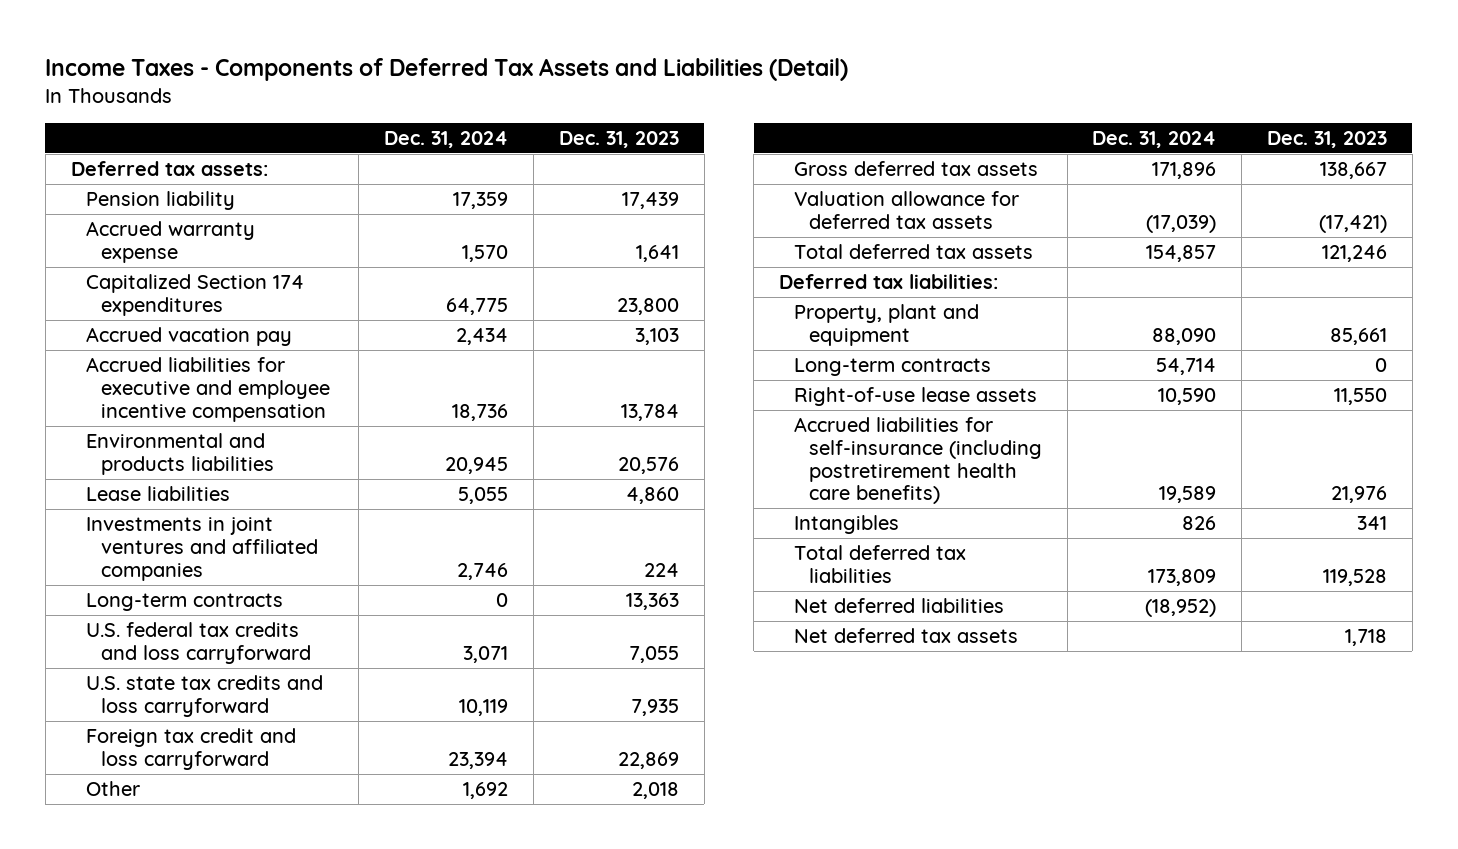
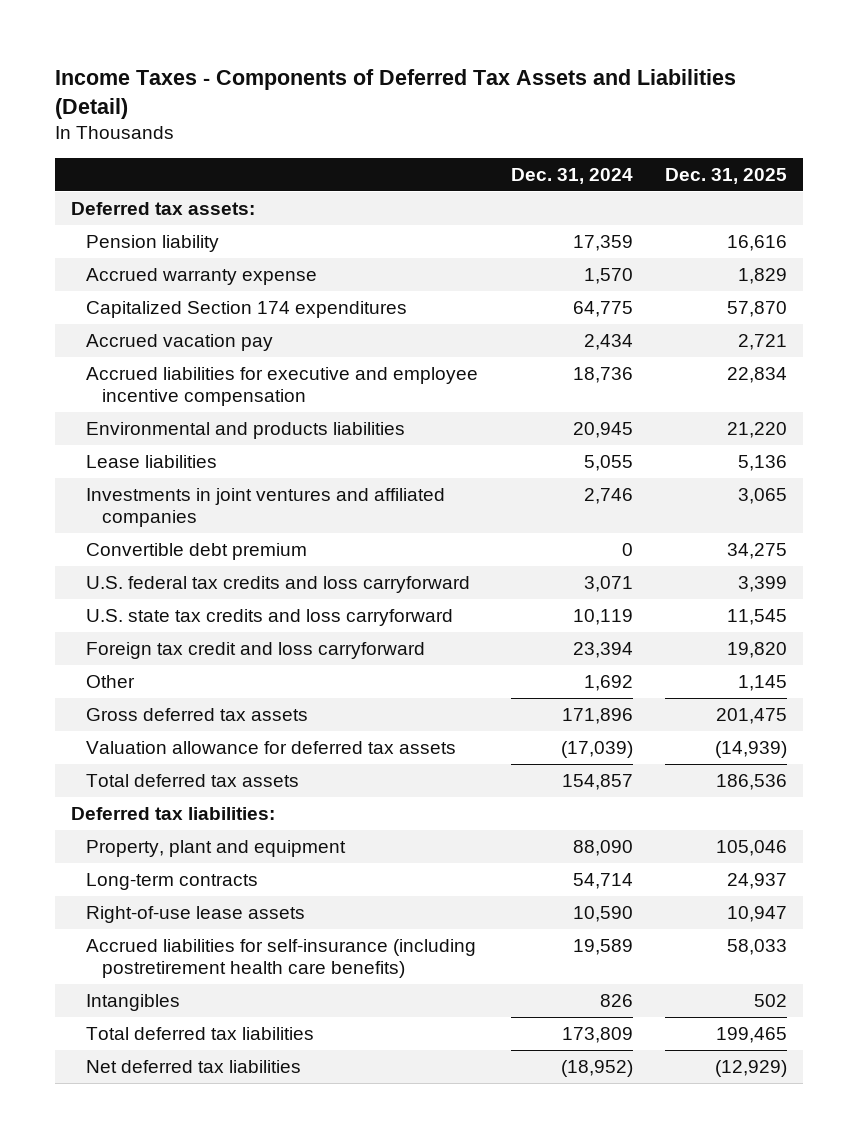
- | Dec. 31, 2024 | Dec. 31, 2023
+ | Dec. 31, 2024 | Dec. 31, 2025
- Long-term contracts | 0 | 13,363
+ Convertible debt premium | 0 | 34,275
- Net deferred liabilities | (18,952) |
- Net deferred tax assets | | 1,718
+ Net deferred tax liabilities | (18,952) | (12,929)

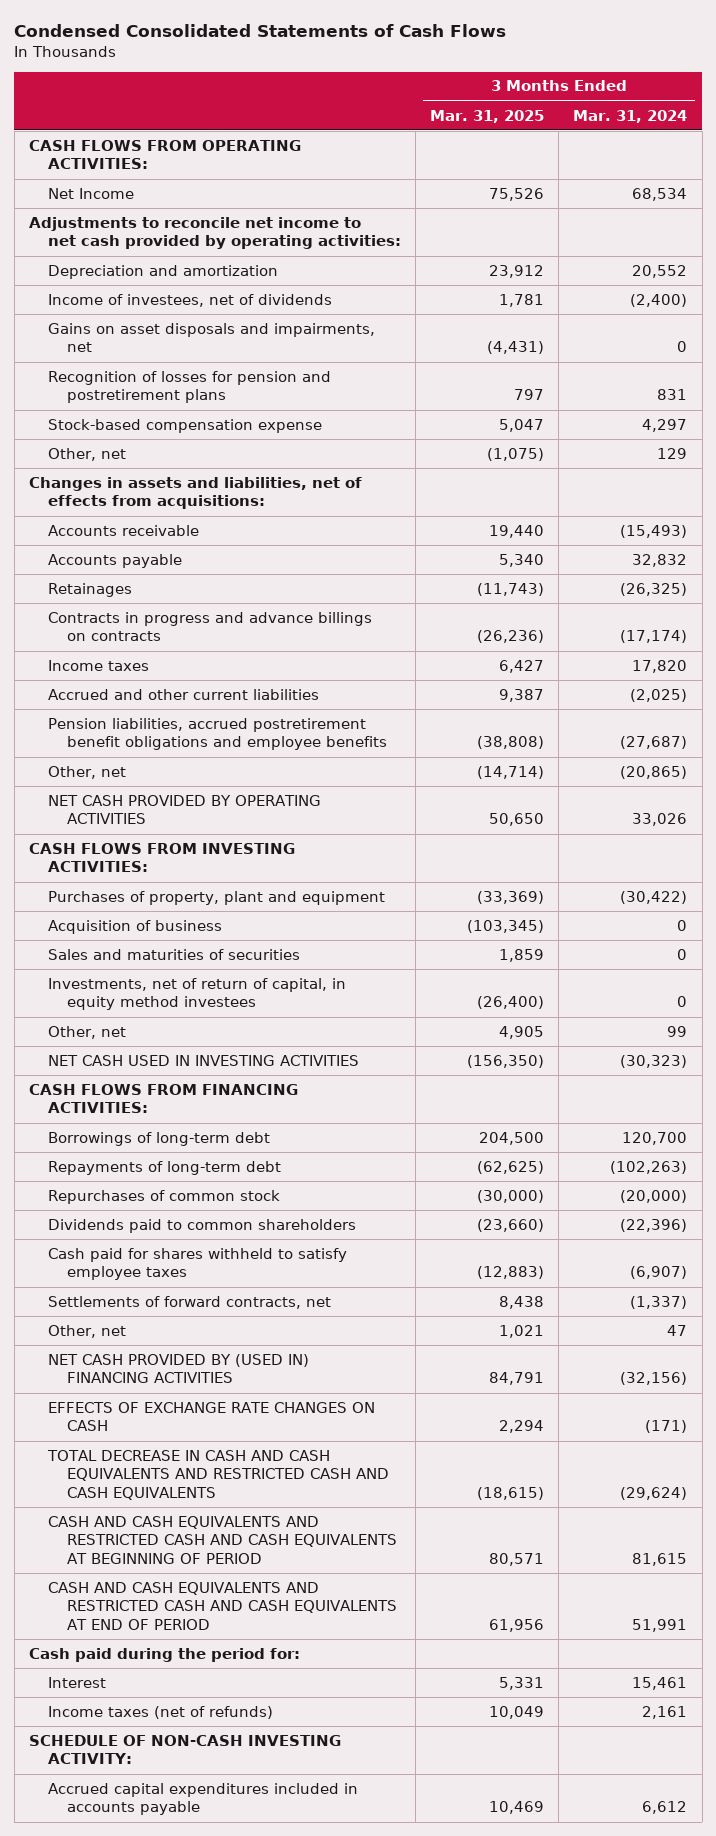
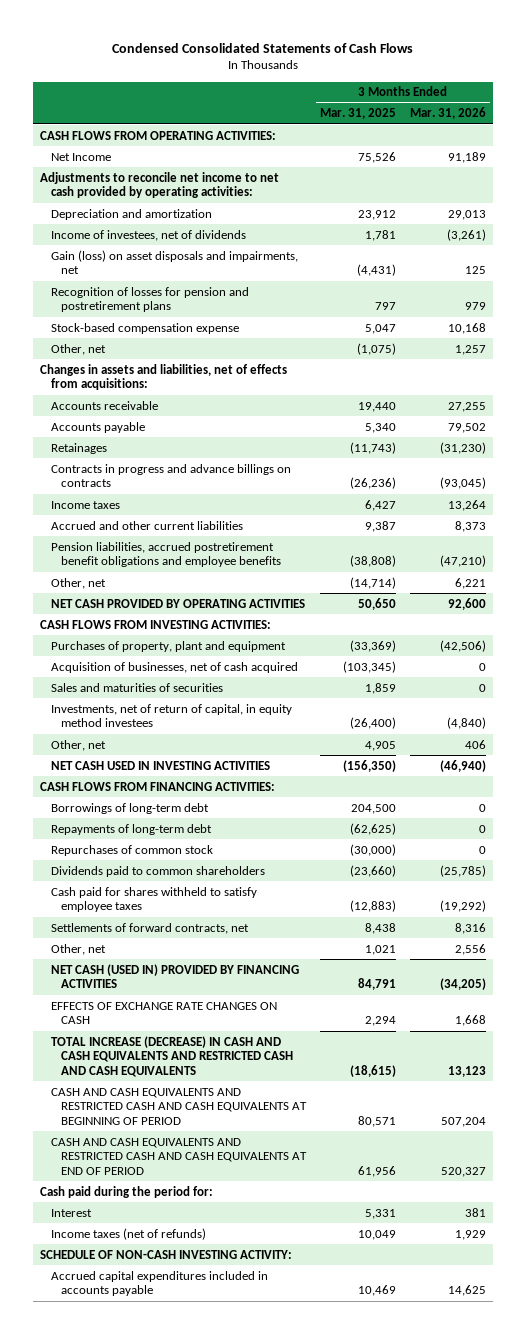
- | 3 Months Ended Mar. 31, 2025 | 3 Months Ended Mar. 31, 2024
+ | 3 Months Ended Mar. 31, 2025 | 3 Months Ended Mar. 31, 2026
- Gains on asset disposals and impairments, net | (4,431) | 0
+ Gain (loss) on asset disposals and impairments, net | (4,431) | 125
- Acquisition of business | (103,345) | 0
+ Acquisition of businesses, net of cash acquired | (103,345) | 0
- NET CASH PROVIDED BY (USED IN) FINANCING ACTIVITIES | 84,791 | (32,156)
+ NET CASH (USED IN) PROVIDED BY FINANCING ACTIVITIES | 84,791 | (34,205)
- TOTAL DECREASE IN CASH AND CASH EQUIVALENTS AND RESTRICTED CASH AND CASH EQUIVALENTS | (18,615) | (29,624)
+ TOTAL INCREASE (DECREASE) IN CASH AND CASH EQUIVALENTS AND RESTRICTED CASH AND CASH EQUIVALENTS | (18,615) | 13,123

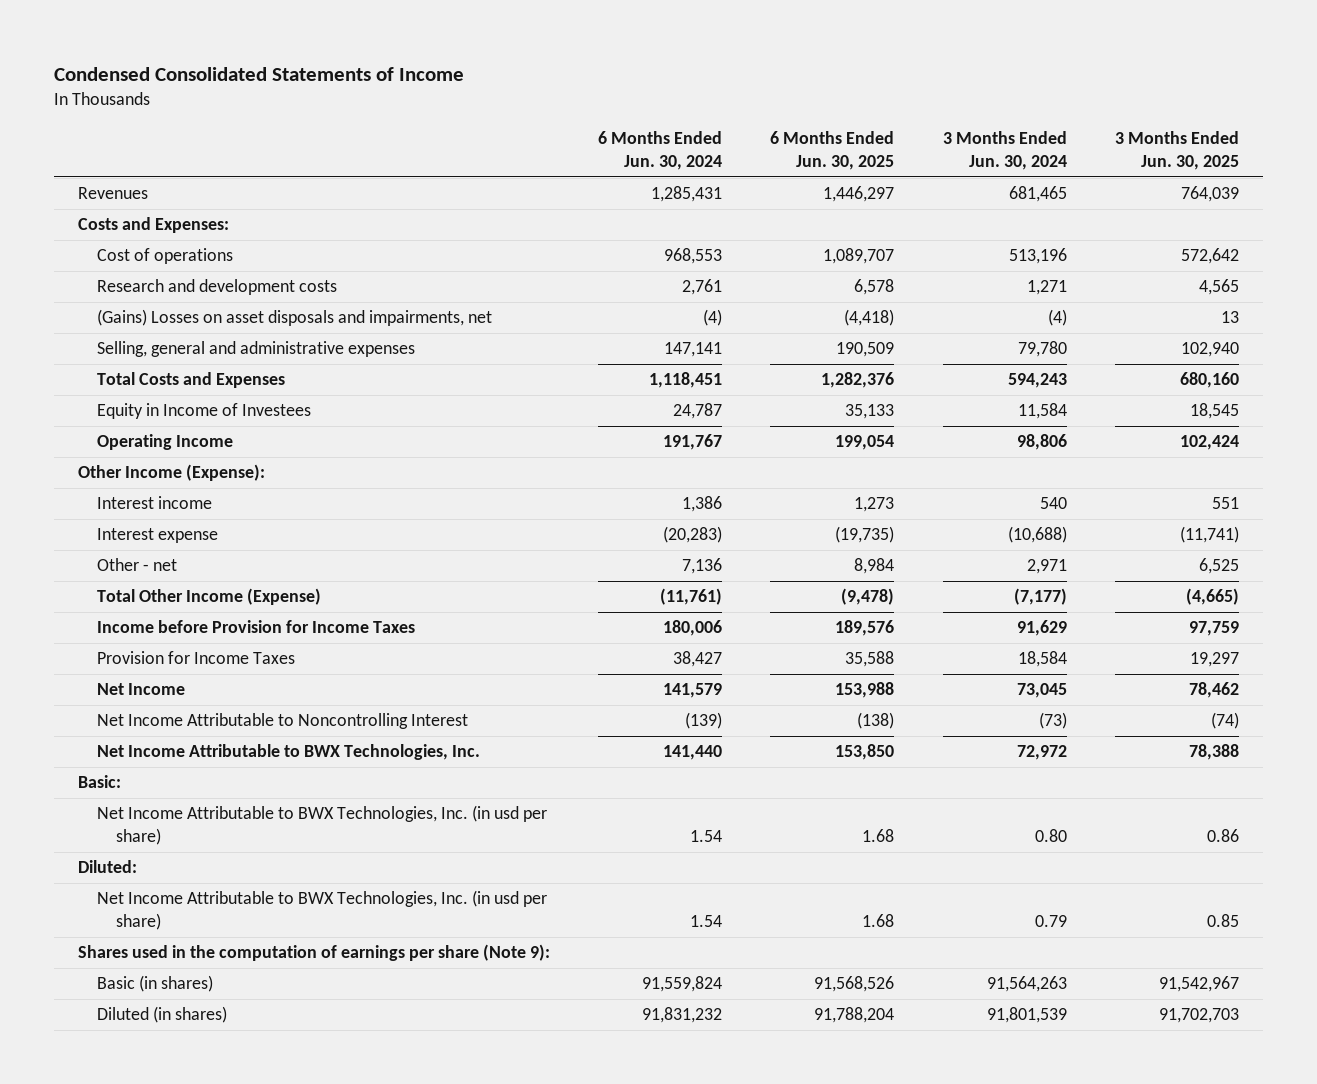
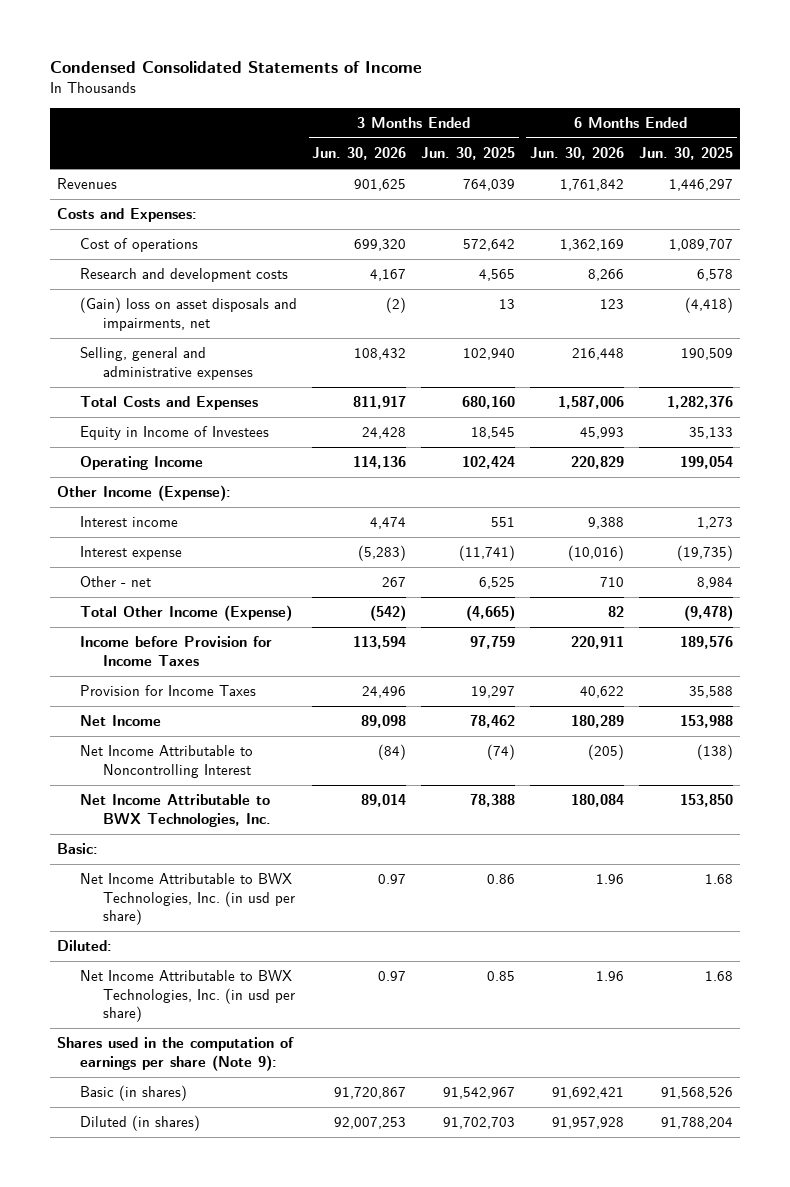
- | 6 Months Ended Jun. 30, 2024 | 6 Months Ended Jun. 30, 2025 | 3 Months Ended Jun. 30, 2024 | 3 Months Ended Jun. 30, 2025
+ | 3 Months Ended Jun. 30, 2026 | 3 Months Ended Jun. 30, 2025 | 6 Months Ended Jun. 30, 2026 | 6 Months Ended Jun. 30, 2025
- (Gains) Losses on asset disposals and impairments, net | (4) | (4,418) | (4) | 13
+ (Gain) loss on asset disposals and impairments, net | (2) | 13 | 123 | (4,418)

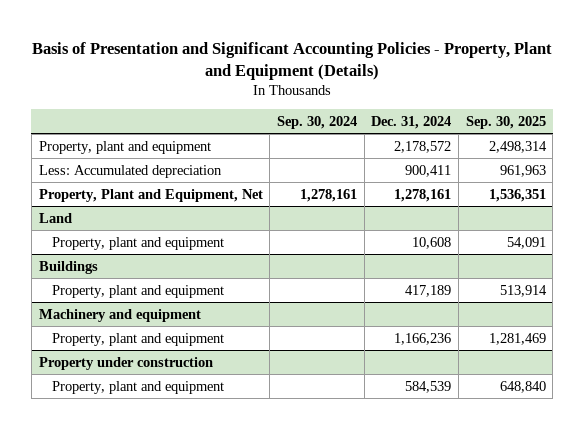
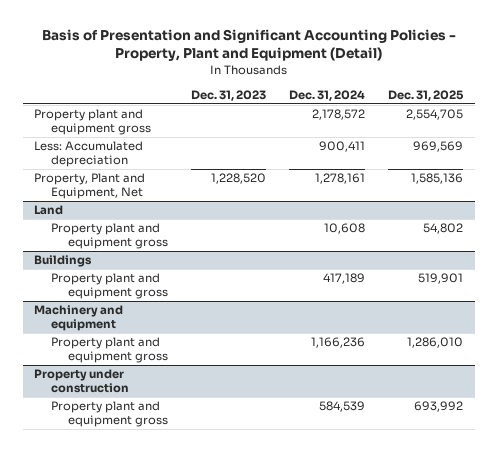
- Basis of Presentation and Significant Accounting Policies - Property, Plant and Equipment (Details)
+ Basis of Presentation and Significant Accounting Policies - Property, Plant and Equipment (Detail)
- | Sep. 30, 2024 | Dec. 31, 2024 | Sep. 30, 2025
+ | Dec. 31, 2023 | Dec. 31, 2024 | Dec. 31, 2025
- Property, plant and equipment | | 2,178,572 | 2,498,314
+ Property plant and equipment gross | | 2,178,572 | 2,554,705
@ Land
- Property, plant and equipment | | 10,608 | 54,091
+ Property plant and equipment gross | | 10,608 | 54,802
@ Buildings
- Property, plant and equipment | | 417,189 | 513,914
+ Property plant and equipment gross | | 417,189 | 519,901
@ Machinery and equipment
- Property, plant and equipment | | 1,166,236 | 1,281,469
+ Property plant and equipment gross | | 1,166,236 | 1,286,010
@ Property under construction
- Property, plant and equipment | | 584,539 | 648,840
+ Property plant and equipment gross | | 584,539 | 693,992

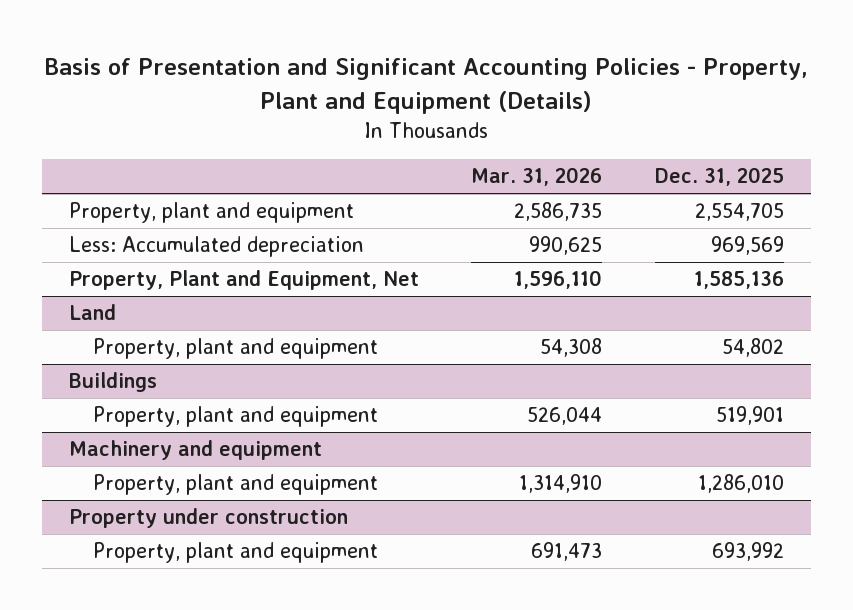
- Basis of Presentation and Significant Accounting Policies - Property, Plant and Equipment (Detail)
+ Basis of Presentation and Significant Accounting Policies - Property, Plant and Equipment (Details)
- | Dec. 31, 2023 | Dec. 31, 2024 | Dec. 31, 2025
+ | Mar. 31, 2026 | Dec. 31, 2025
- Property plant and equipment gross | | 2,178,572 | 2,554,705
+ Property, plant and equipment | 2,586,735 | 2,554,705
@ Land
- Property plant and equipment gross | | 10,608 | 54,802
+ Property, plant and equipment | 54,308 | 54,802
@ Buildings
- Property plant and equipment gross | | 417,189 | 519,901
+ Property, plant and equipment | 526,044 | 519,901
@ Machinery and equipment
- Property plant and equipment gross | | 1,166,236 | 1,286,010
+ Property, plant and equipment | 1,314,910 | 1,286,010
@ Property under construction
- Property plant and equipment gross | | 584,539 | 693,992
+ Property, plant and equipment | 691,473 | 693,992

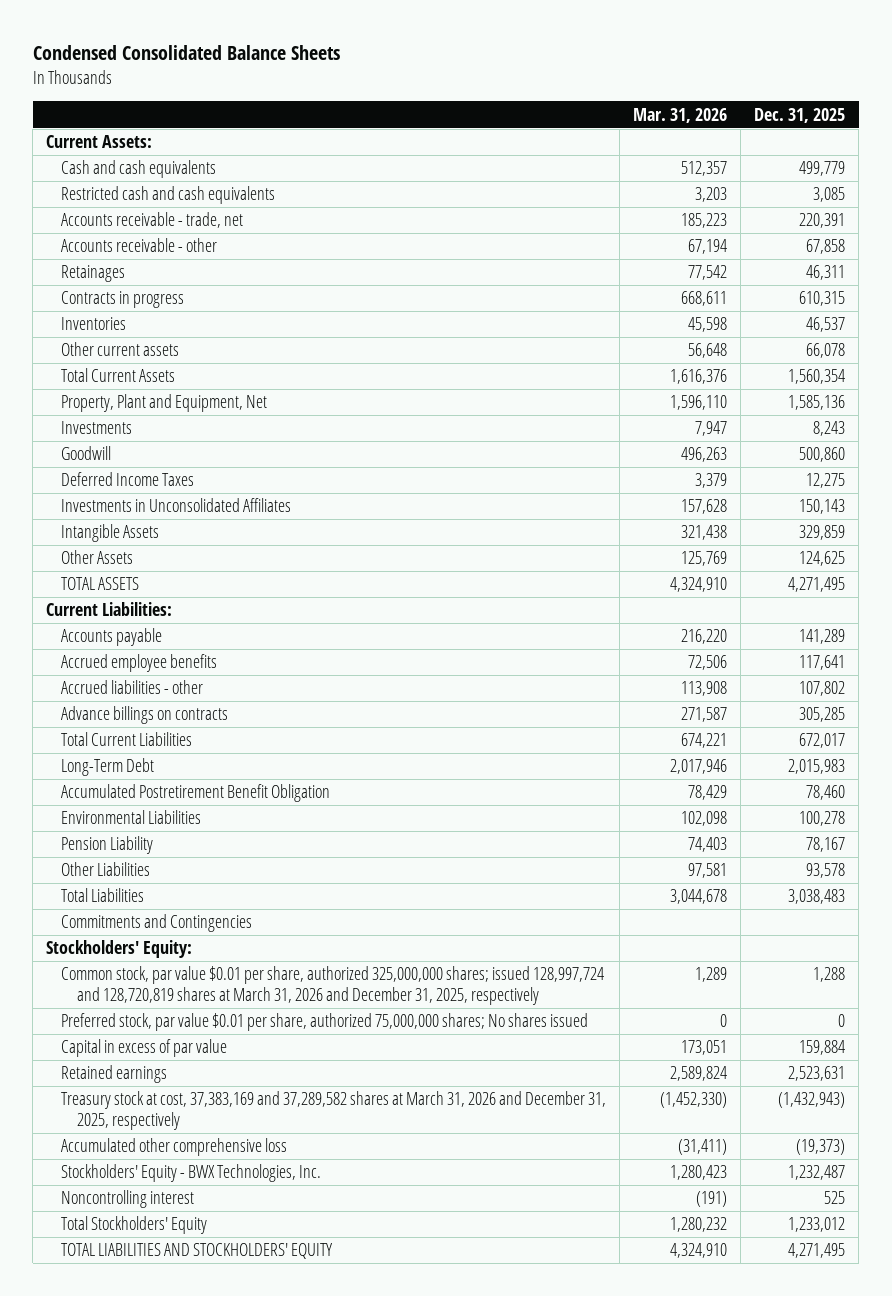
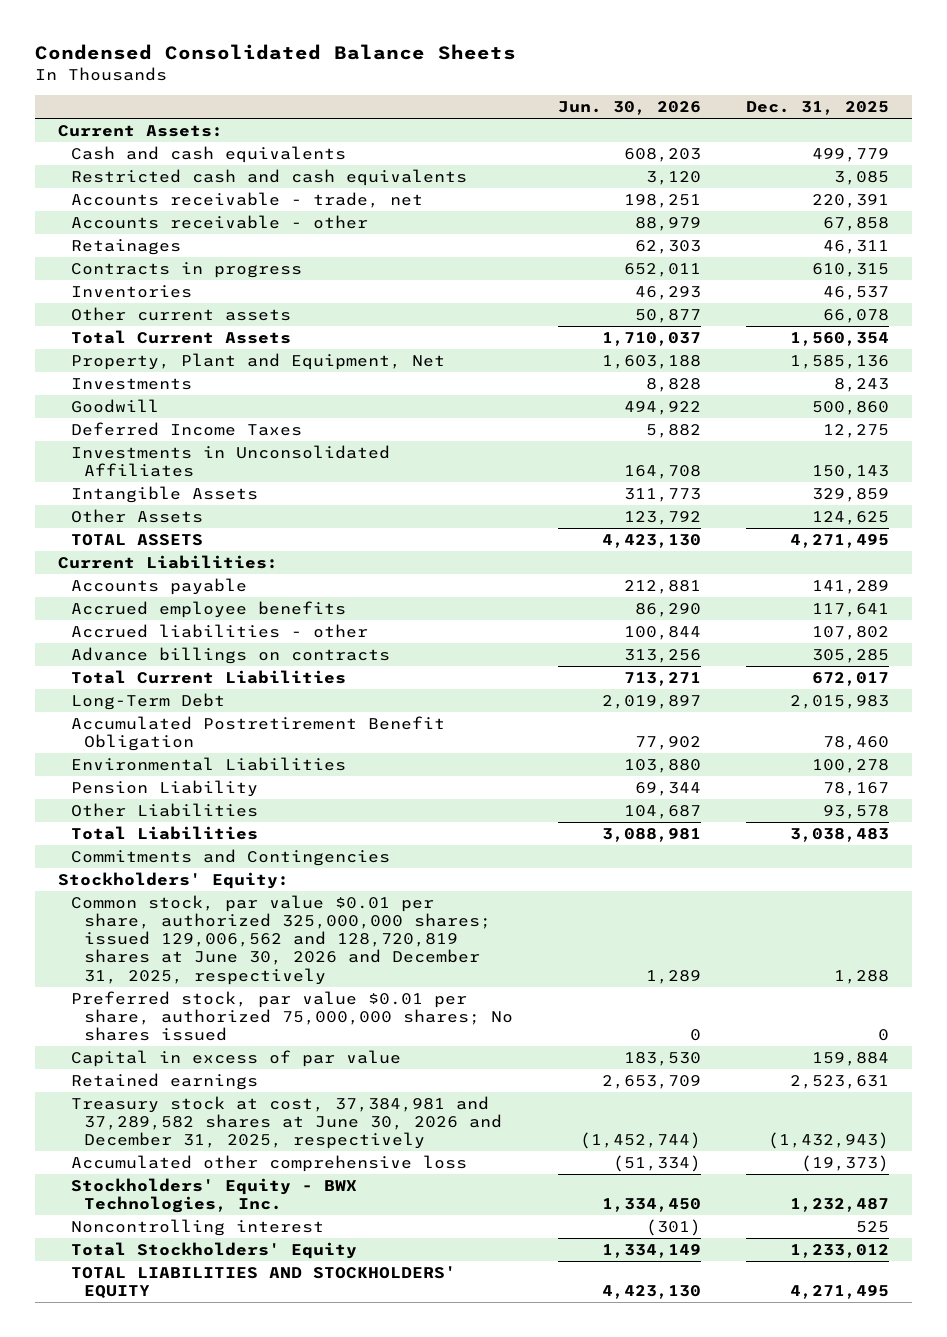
- | Mar. 31, 2026 | Dec. 31, 2025
+ | Jun. 30, 2026 | Dec. 31, 2025
- Common stock, par value $0.01 per share, authorized 325,000,000 shares; issued 128,997,724 and 128,720,819 shares at March 31, 2026 and December 31, 2025, respectively | 1,289 | 1,288
+ Common stock, par value $0.01 per share, authorized 325,000,000 shares; issued 129,006,562 and 128,720,819 shares at June 30, 2026 and December 31, 2025, respectively | 1,289 | 1,288
- Treasury stock at cost, 37,383,169 and 37,289,582 shares at March 31, 2026 and December 31, 2025, respectively | (1,452,330) | (1,432,943)
+ Treasury stock at cost, 37,384,981 and 37,289,582 shares at June 30, 2026 and December 31, 2025, respectively | (1,452,744) | (1,432,943)

